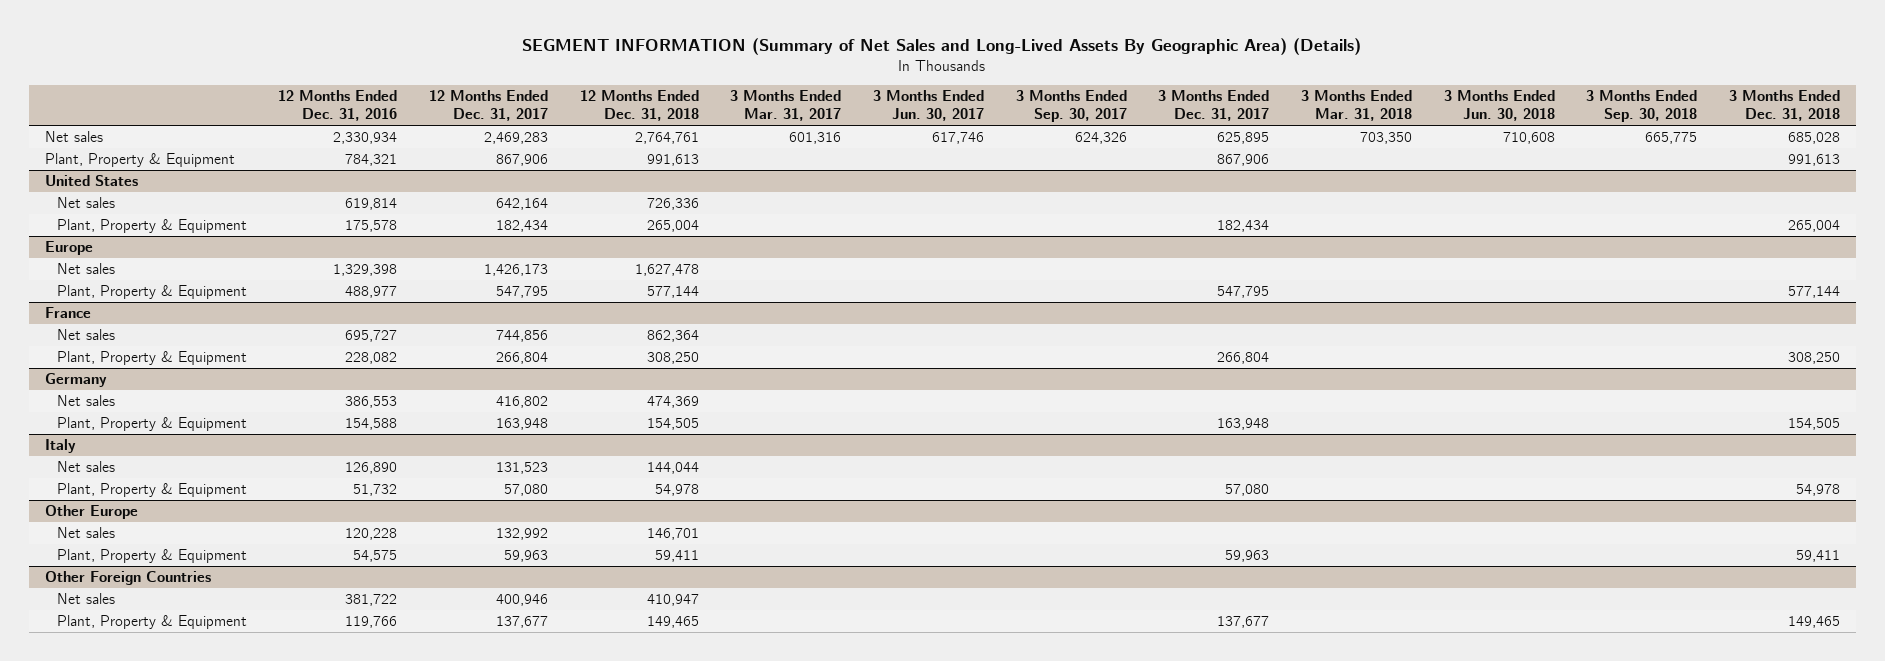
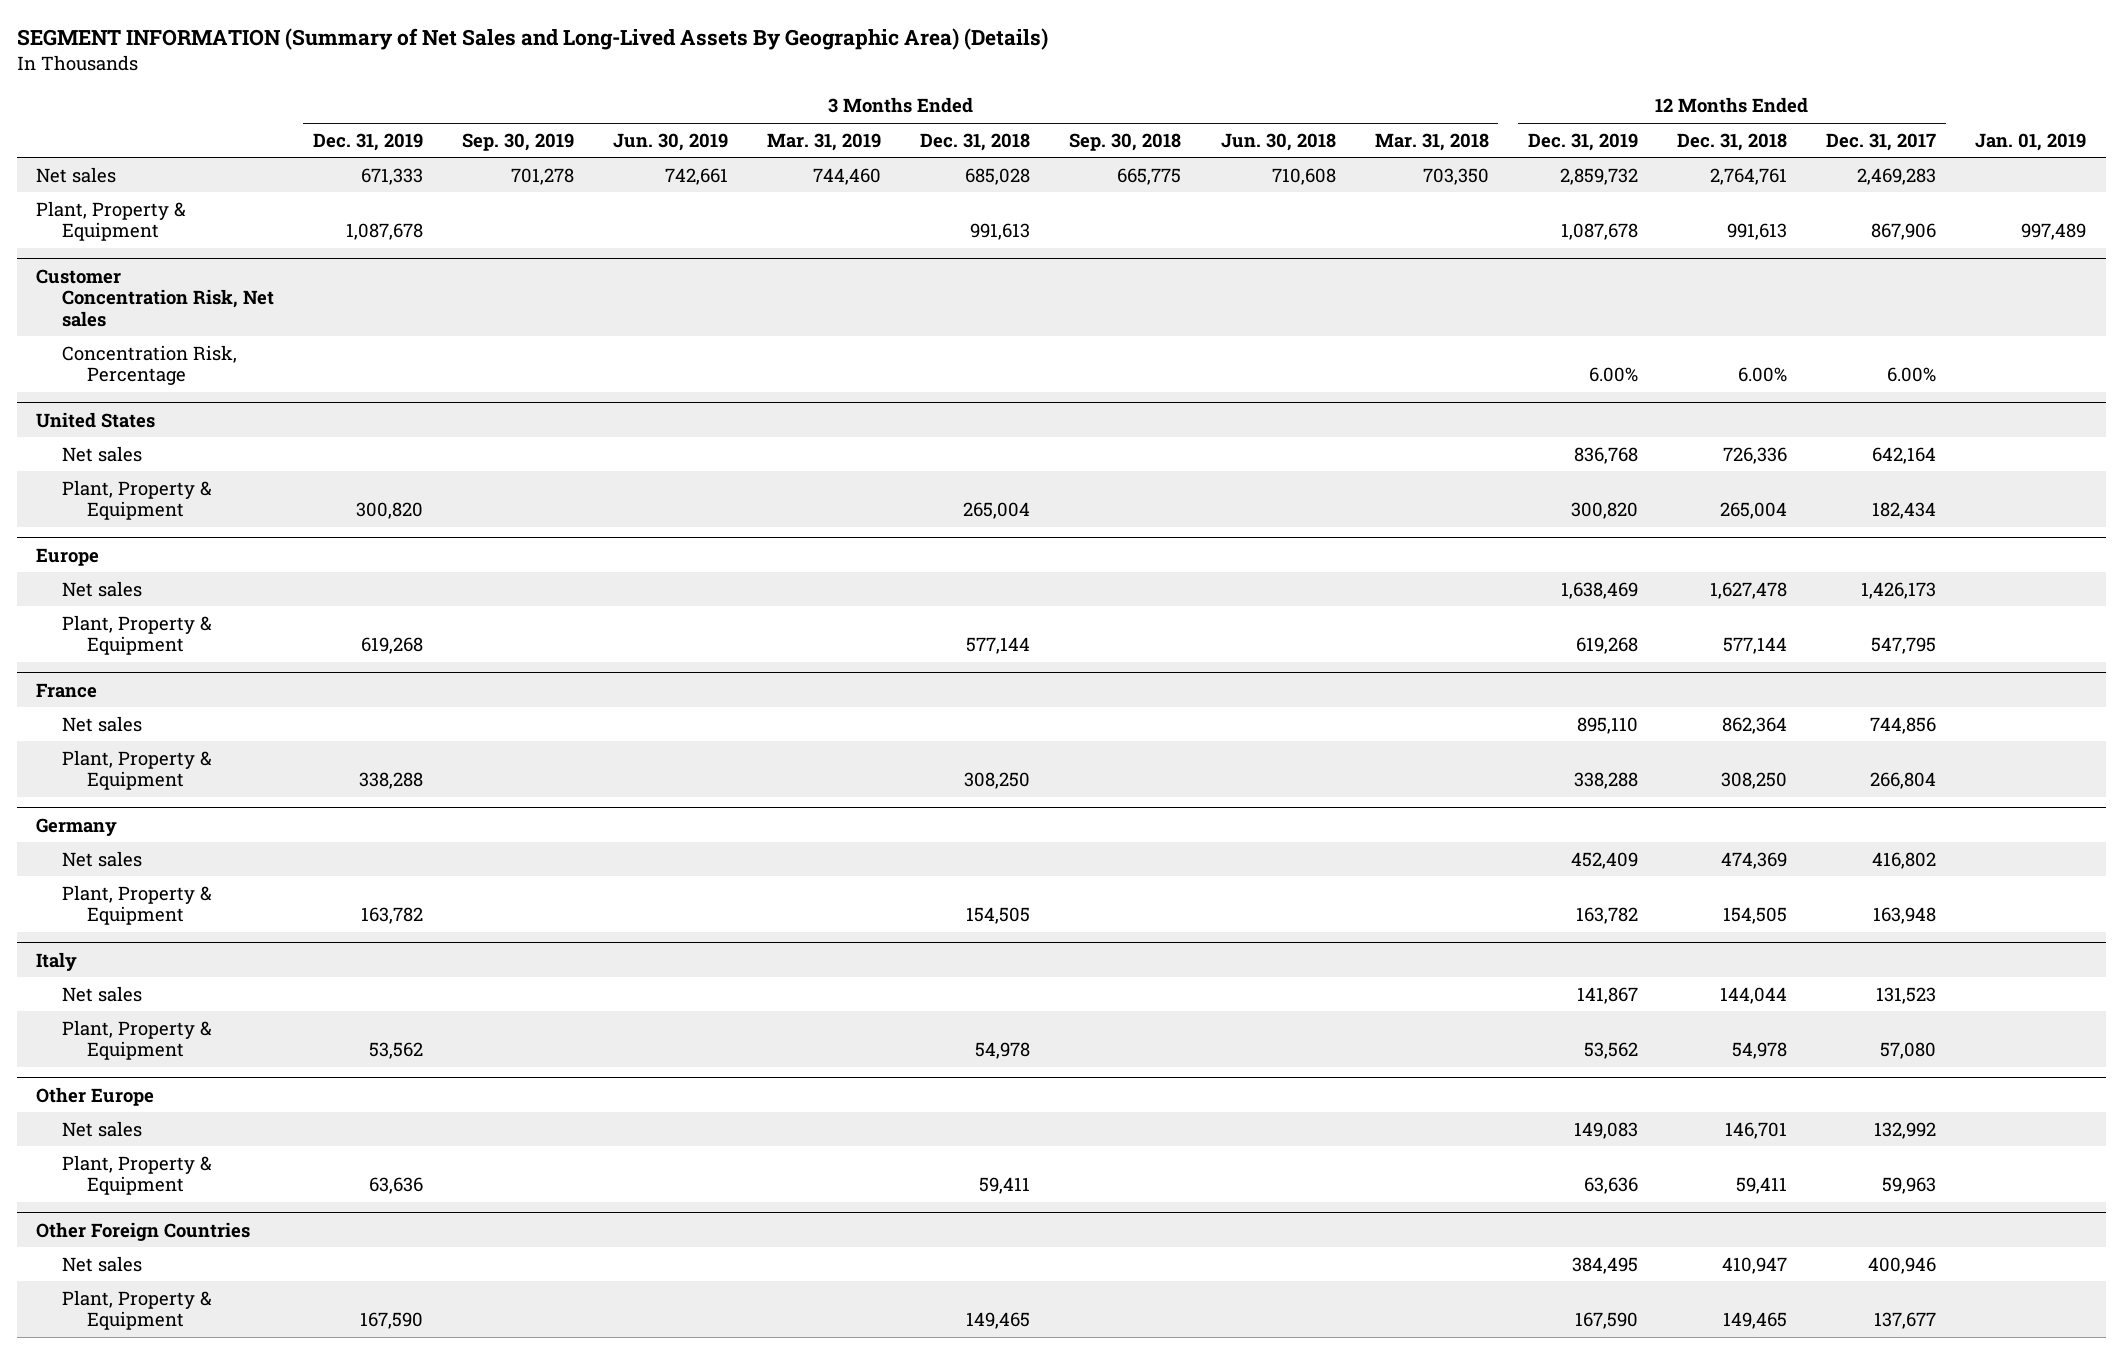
- | 12 Months Ended Dec. 31, 2016 | 12 Months Ended Dec. 31, 2017 | 12 Months Ended Dec. 31, 2018 | 3 Months Ended Mar. 31, 2017 | 3 Months Ended Jun. 30, 2017 | 3 Months Ended Sep. 30, 2017 | 3 Months Ended Dec. 31, 2017 | 3 Months Ended Mar. 31, 2018 | 3 Months Ended Jun. 30, 2018 | 3 Months Ended Sep. 30, 2018 | 3 Months Ended Dec. 31, 2018
+ | 3 Months Ended Dec. 31, 2019 | 3 Months Ended Sep. 30, 2019 | 3 Months Ended Jun. 30, 2019 | 3 Months Ended Mar. 31, 2019 | 3 Months Ended Dec. 31, 2018 | 3 Months Ended Sep. 30, 2018 | 3 Months Ended Jun. 30, 2018 | 3 Months Ended Mar. 31, 2018 | 12 Months Ended Dec. 31, 2019 | 12 Months Ended Dec. 31, 2018 | 12 Months Ended Dec. 31, 2017 | Jan. 01, 2019
+ Customer Concentration Risk, Net sales
+ Concentration Risk, Percentage | | | | | | | | | 6.00% | 6.00% | 6.00% |

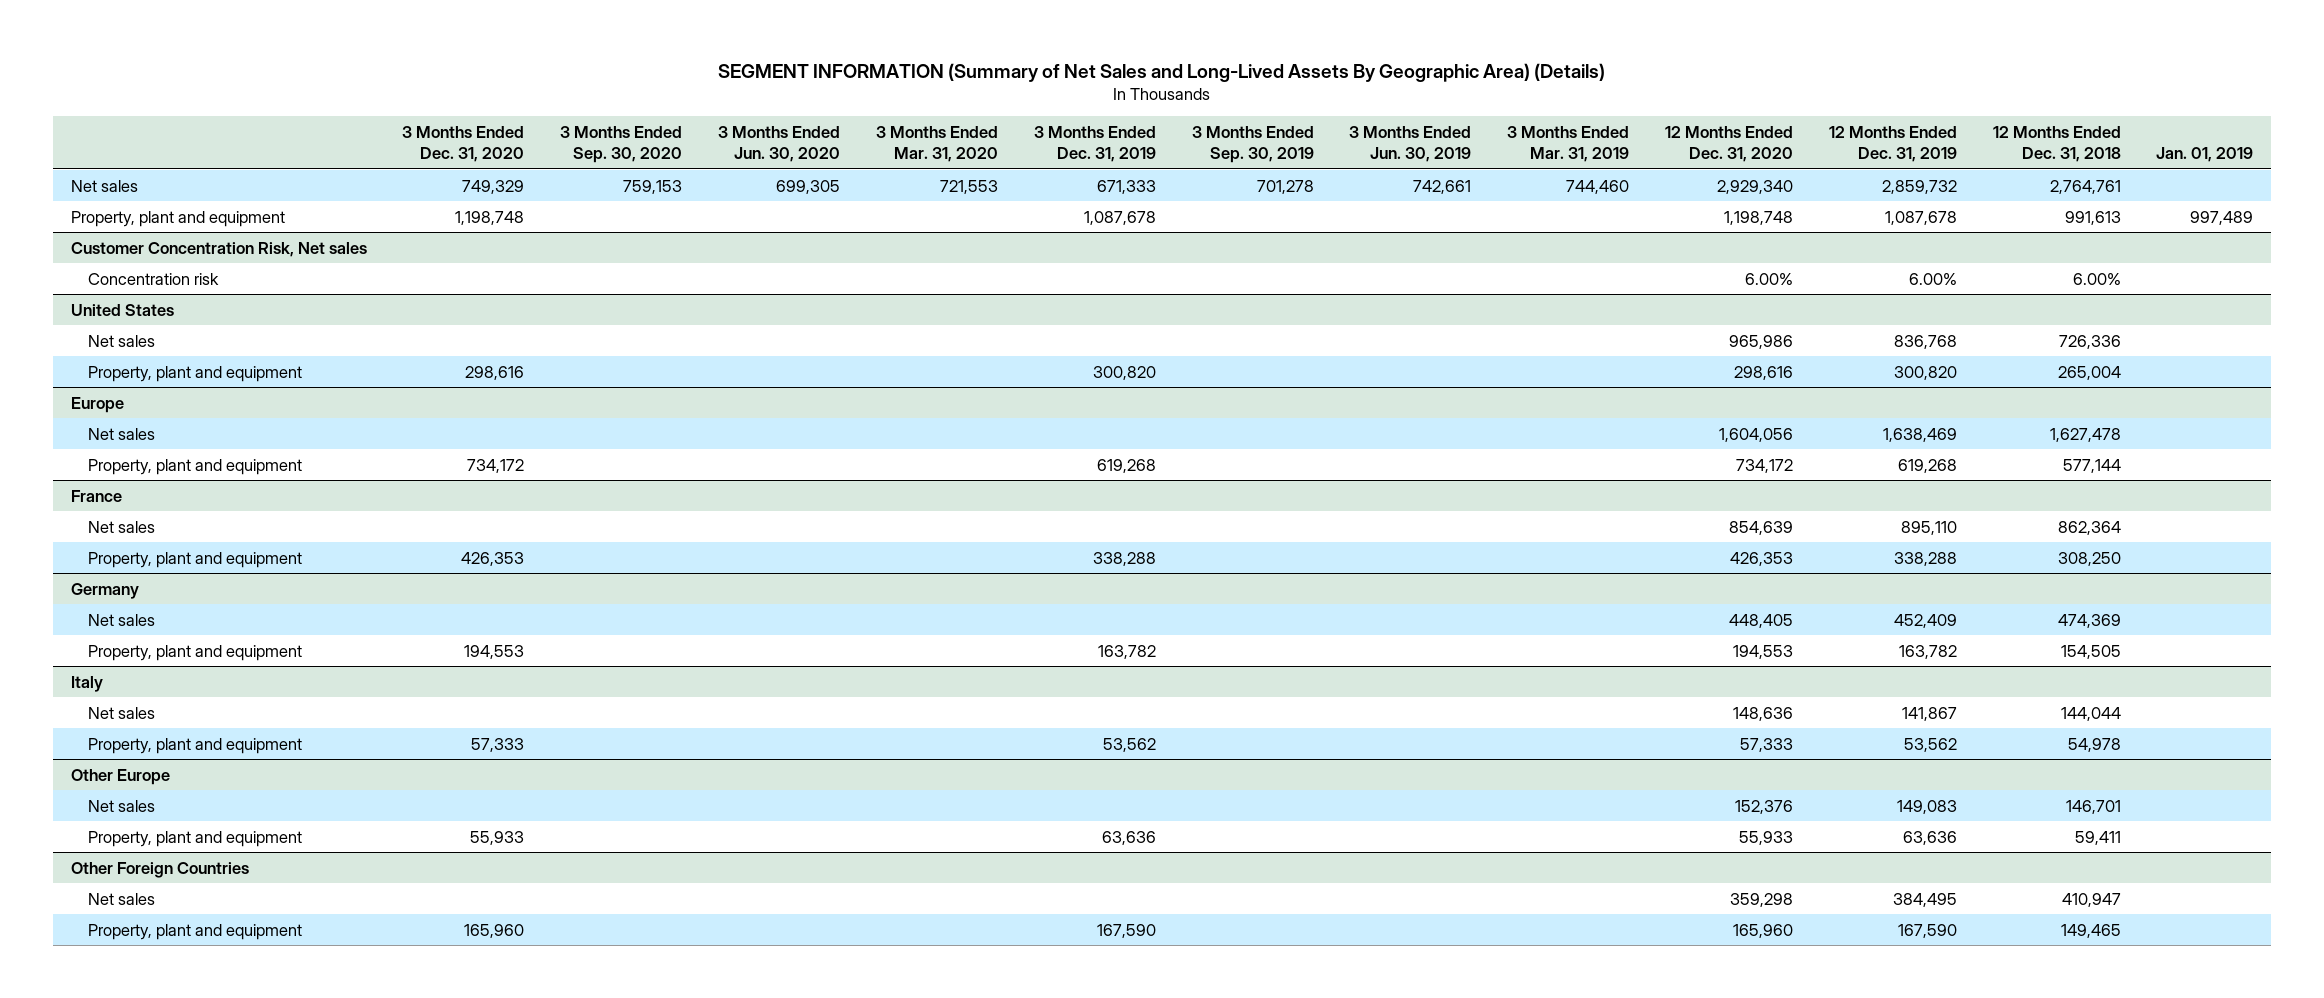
- | 3 Months Ended Dec. 31, 2019 | 3 Months Ended Sep. 30, 2019 | 3 Months Ended Jun. 30, 2019 | 3 Months Ended Mar. 31, 2019 | 3 Months Ended Dec. 31, 2018 | 3 Months Ended Sep. 30, 2018 | 3 Months Ended Jun. 30, 2018 | 3 Months Ended Mar. 31, 2018 | 12 Months Ended Dec. 31, 2019 | 12 Months Ended Dec. 31, 2018 | 12 Months Ended Dec. 31, 2017 | Jan. 01, 2019
+ | 3 Months Ended Dec. 31, 2020 | 3 Months Ended Sep. 30, 2020 | 3 Months Ended Jun. 30, 2020 | 3 Months Ended Mar. 31, 2020 | 3 Months Ended Dec. 31, 2019 | 3 Months Ended Sep. 30, 2019 | 3 Months Ended Jun. 30, 2019 | 3 Months Ended Mar. 31, 2019 | 12 Months Ended Dec. 31, 2020 | 12 Months Ended Dec. 31, 2019 | 12 Months Ended Dec. 31, 2018 | Jan. 01, 2019
- Plant, Property & Equipment | 1,087,678 | | | | 991,613 | | | | 1,087,678 | 991,613 | 867,906 | 997,489
+ Property, plant and equipment | 1,198,748 | | | | 1,087,678 | | | | 1,198,748 | 1,087,678 | 991,613 | 997,489
@ Customer Concentration Risk, Net sales
- Concentration Risk, Percentage | | | | | | | | | 6.00% | 6.00% | 6.00% |
+ Concentration risk | | | | | | | | | 6.00% | 6.00% | 6.00% |
@ United States
- Plant, Property & Equipment | 300,820 | | | | 265,004 | | | | 300,820 | 265,004 | 182,434 |
+ Property, plant and equipment | 298,616 | | | | 300,820 | | | | 298,616 | 300,820 | 265,004 |
@ Europe
- Plant, Property & Equipment | 619,268 | | | | 577,144 | | | | 619,268 | 577,144 | 547,795 |
+ Property, plant and equipment | 734,172 | | | | 619,268 | | | | 734,172 | 619,268 | 577,144 |
@ France
- Plant, Property & Equipment | 338,288 | | | | 308,250 | | | | 338,288 | 308,250 | 266,804 |
+ Property, plant and equipment | 426,353 | | | | 338,288 | | | | 426,353 | 338,288 | 308,250 |
@ Germany
- Plant, Property & Equipment | 163,782 | | | | 154,505 | | | | 163,782 | 154,505 | 163,948 |
+ Property, plant and equipment | 194,553 | | | | 163,782 | | | | 194,553 | 163,782 | 154,505 |
@ Italy
- Plant, Property & Equipment | 53,562 | | | | 54,978 | | | | 53,562 | 54,978 | 57,080 |
+ Property, plant and equipment | 57,333 | | | | 53,562 | | | | 57,333 | 53,562 | 54,978 |
@ Other Europe
- Plant, Property & Equipment | 63,636 | | | | 59,411 | | | | 63,636 | 59,411 | 59,963 |
+ Property, plant and equipment | 55,933 | | | | 63,636 | | | | 55,933 | 63,636 | 59,411 |
@ Other Foreign Countries
- Plant, Property & Equipment | 167,590 | | | | 149,465 | | | | 167,590 | 149,465 | 137,677 |
+ Property, plant and equipment | 165,960 | | | | 167,590 | | | | 165,960 | 167,590 | 149,465 |

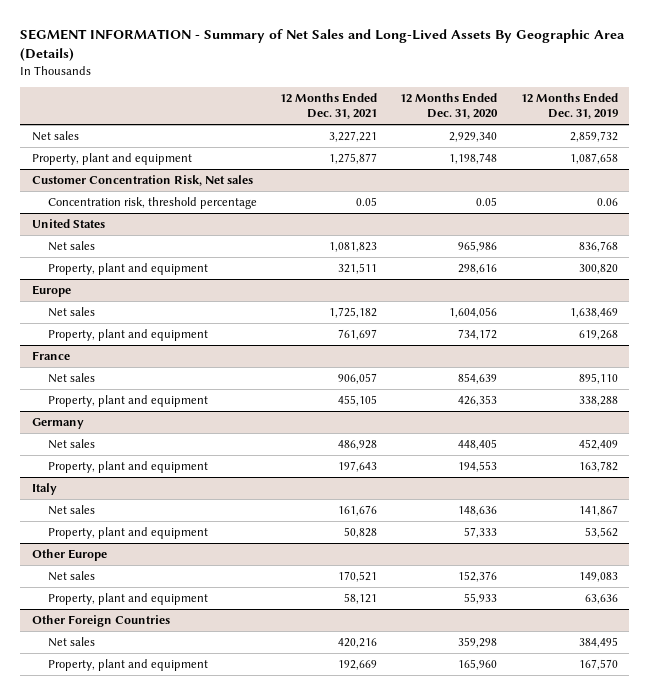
- SEGMENT INFORMATION (Summary of Net Sales and Long-Lived Assets By Geographic Area) (Details)
+ SEGMENT INFORMATION - Summary of Net Sales and Long-Lived Assets By Geographic Area (Details)
- | 3 Months Ended Dec. 31, 2020 | 3 Months Ended Sep. 30, 2020 | 3 Months Ended Jun. 30, 2020 | 3 Months Ended Mar. 31, 2020 | 3 Months Ended Dec. 31, 2019 | 3 Months Ended Sep. 30, 2019 | 3 Months Ended Jun. 30, 2019 | 3 Months Ended Mar. 31, 2019 | 12 Months Ended Dec. 31, 2020 | 12 Months Ended Dec. 31, 2019 | 12 Months Ended Dec. 31, 2018 | Jan. 01, 2019
+ | 12 Months Ended Dec. 31, 2021 | 12 Months Ended Dec. 31, 2020 | 12 Months Ended Dec. 31, 2019
- Property, plant and equipment | 1,198,748 | | | | 1,087,678 | | | | 1,198,748 | 1,087,678 | 991,613 | 997,489
+ Property, plant and equipment | 1,275,877 | 1,198,748 | 1,087,658
@ Customer Concentration Risk, Net sales
- Concentration risk | | | | | | | | | 6.00% | 6.00% | 6.00% |
+ Concentration risk, threshold percentage | 0.05 | 0.05 | 0.06
@ Other Foreign Countries
- Property, plant and equipment | 165,960 | | | | 167,590 | | | | 165,960 | 167,590 | 149,465 |
+ Property, plant and equipment | 192,669 | 165,960 | 167,570

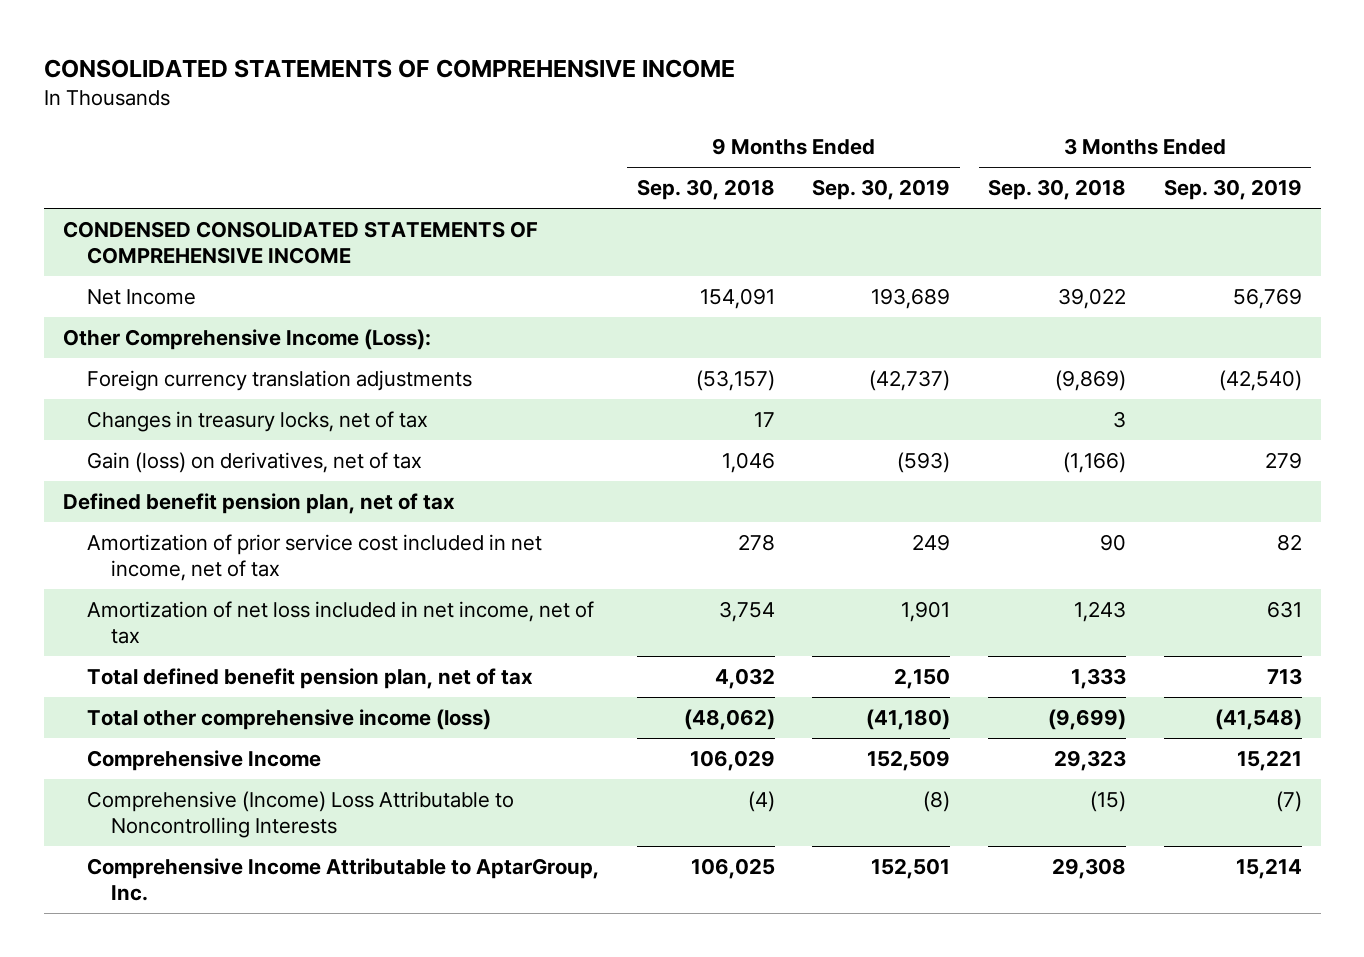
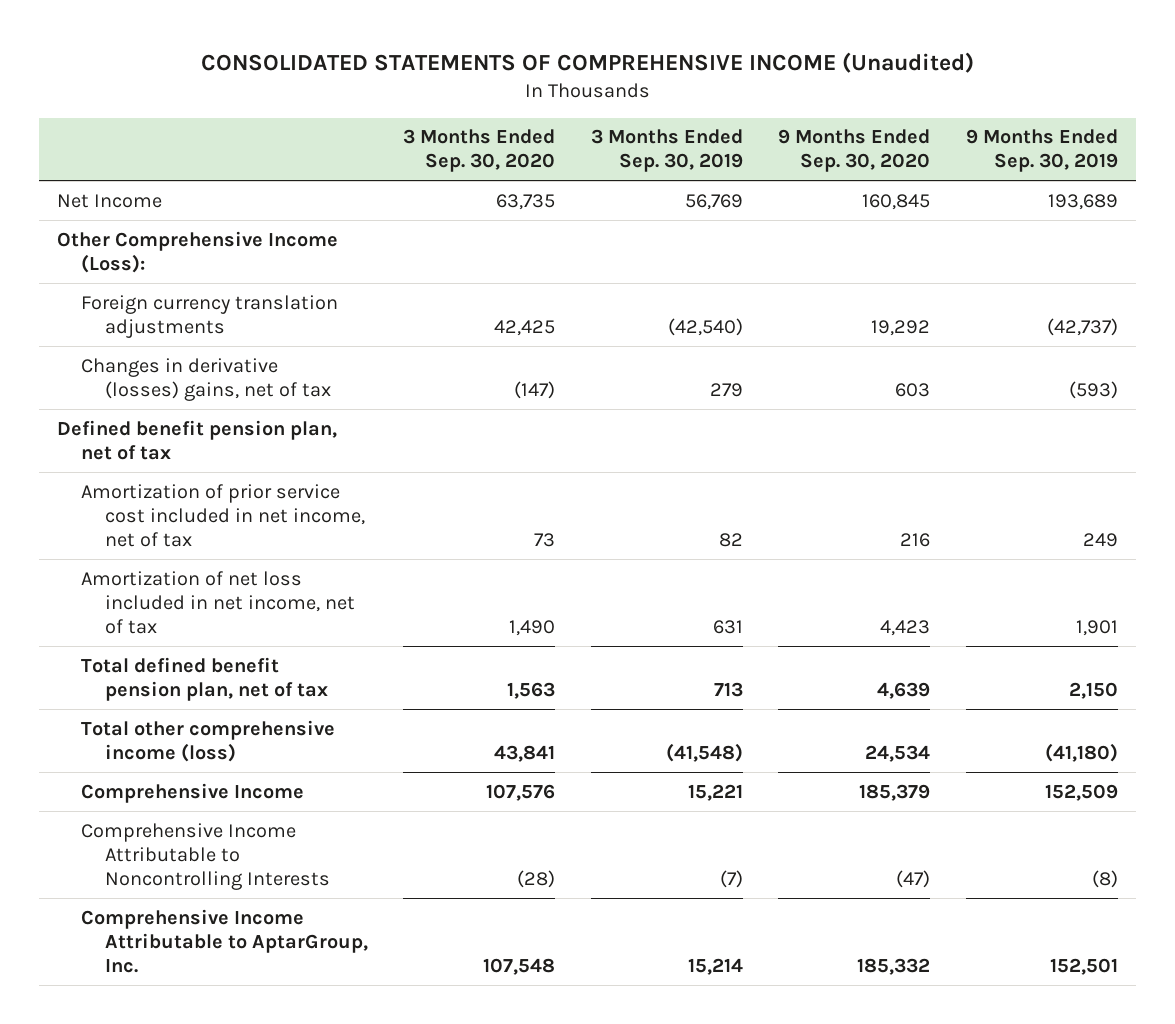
- CONSOLIDATED STATEMENTS OF COMPREHENSIVE INCOME
+ CONSOLIDATED STATEMENTS OF COMPREHENSIVE INCOME (Unaudited)
- | 9 Months Ended Sep. 30, 2018 | 9 Months Ended Sep. 30, 2019 | 3 Months Ended Sep. 30, 2018 | 3 Months Ended Sep. 30, 2019
+ | 3 Months Ended Sep. 30, 2020 | 3 Months Ended Sep. 30, 2019 | 9 Months Ended Sep. 30, 2020 | 9 Months Ended Sep. 30, 2019
- CONDENSED CONSOLIDATED STATEMENTS OF COMPREHENSIVE INCOME
- Changes in treasury locks, net of tax | 17 | | 3 |
- Gain (loss) on derivatives, net of tax | 1,046 | (593) | (1,166) | 279
+ Changes in derivative (losses) gains, net of tax | (147) | 279 | 603 | (593)
- Comprehensive (Income) Loss Attributable to Noncontrolling Interests | (4) | (8) | (15) | (7)
+ Comprehensive Income Attributable to Noncontrolling Interests | (28) | (7) | (47) | (8)

